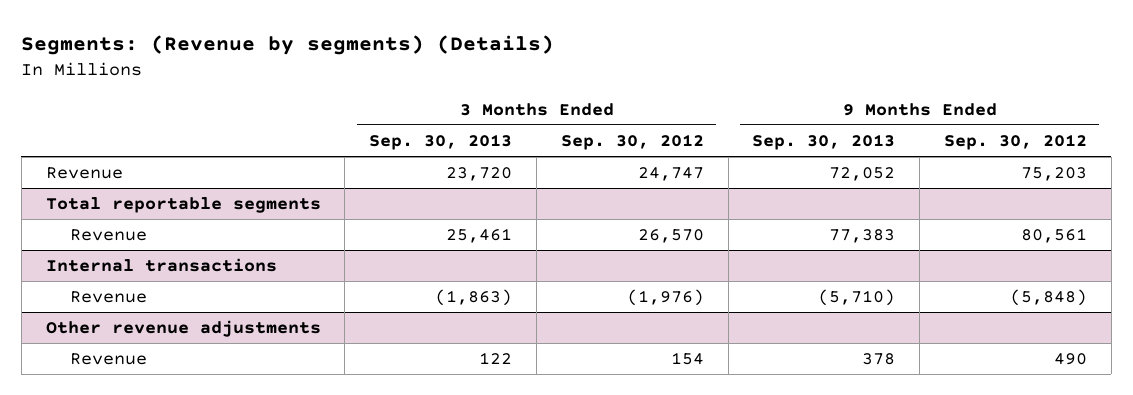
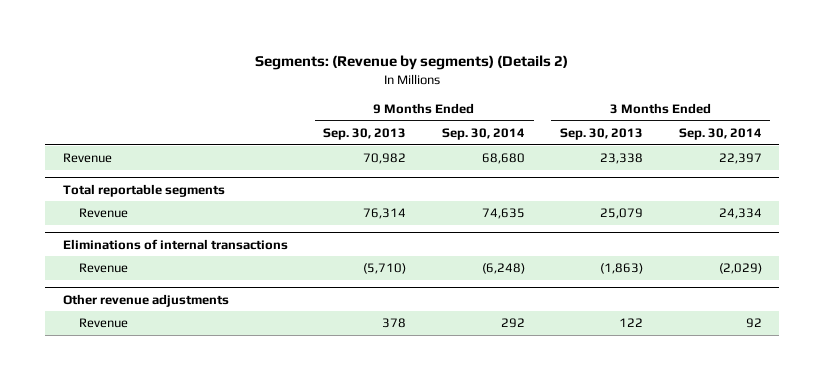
- Segments: (Revenue by segments) (Details)
+ Segments: (Revenue by segments) (Details 2)
- | 3 Months Ended Sep. 30, 2013 | 3 Months Ended Sep. 30, 2012 | 9 Months Ended Sep. 30, 2013 | 9 Months Ended Sep. 30, 2012
+ | 9 Months Ended Sep. 30, 2013 | 9 Months Ended Sep. 30, 2014 | 3 Months Ended Sep. 30, 2013 | 3 Months Ended Sep. 30, 2014
- Revenue | 23,720 | 24,747 | 72,052 | 75,203
+ Revenue | 70,982 | 68,680 | 23,338 | 22,397
@ Total reportable segments
- Revenue | 25,461 | 26,570 | 77,383 | 80,561
- Internal transactions
@ Total reportable segments
+ Revenue | 76,314 | 74,635 | 25,079 | 24,334
+ Eliminations of internal transactions

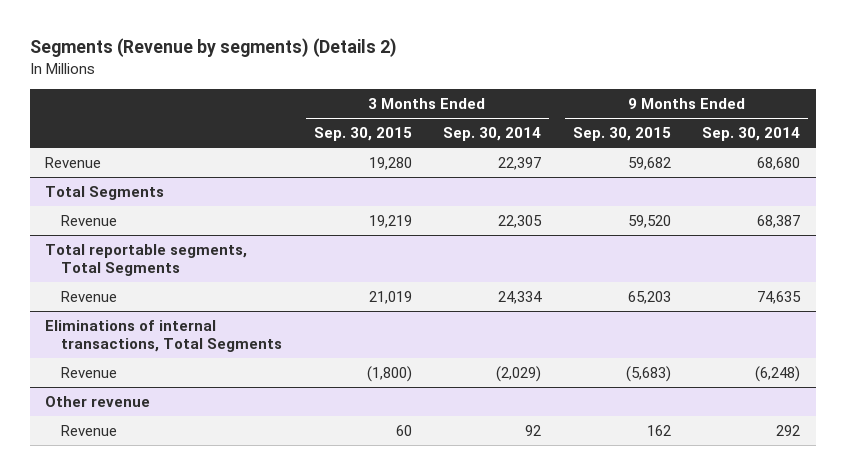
- Segments: (Revenue by segments) (Details 2)
+ Segments (Revenue by segments) (Details 2)
- | 9 Months Ended Sep. 30, 2013 | 9 Months Ended Sep. 30, 2014 | 3 Months Ended Sep. 30, 2013 | 3 Months Ended Sep. 30, 2014
+ | 3 Months Ended Sep. 30, 2015 | 3 Months Ended Sep. 30, 2014 | 9 Months Ended Sep. 30, 2015 | 9 Months Ended Sep. 30, 2014
- Total reportable segments
+ Total Segments
+ Revenue | 19,219 | 22,305 | 59,520 | 68,387
+ Total reportable segments, Total Segments
- Eliminations of internal transactions
+ Eliminations of internal transactions, Total Segments
- Other revenue adjustments
+ Other revenue

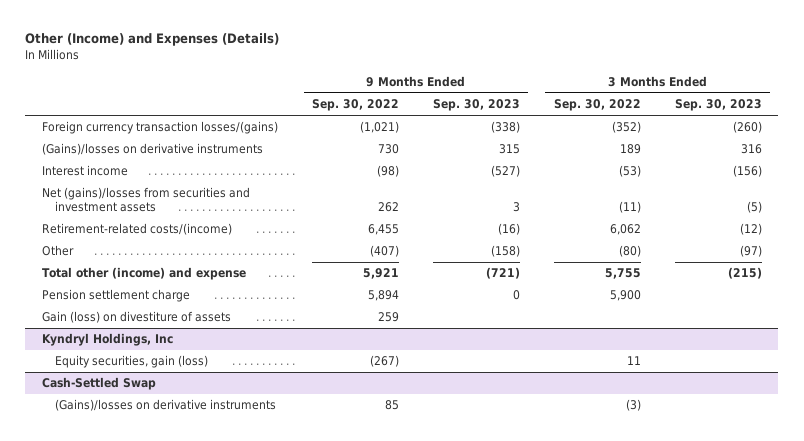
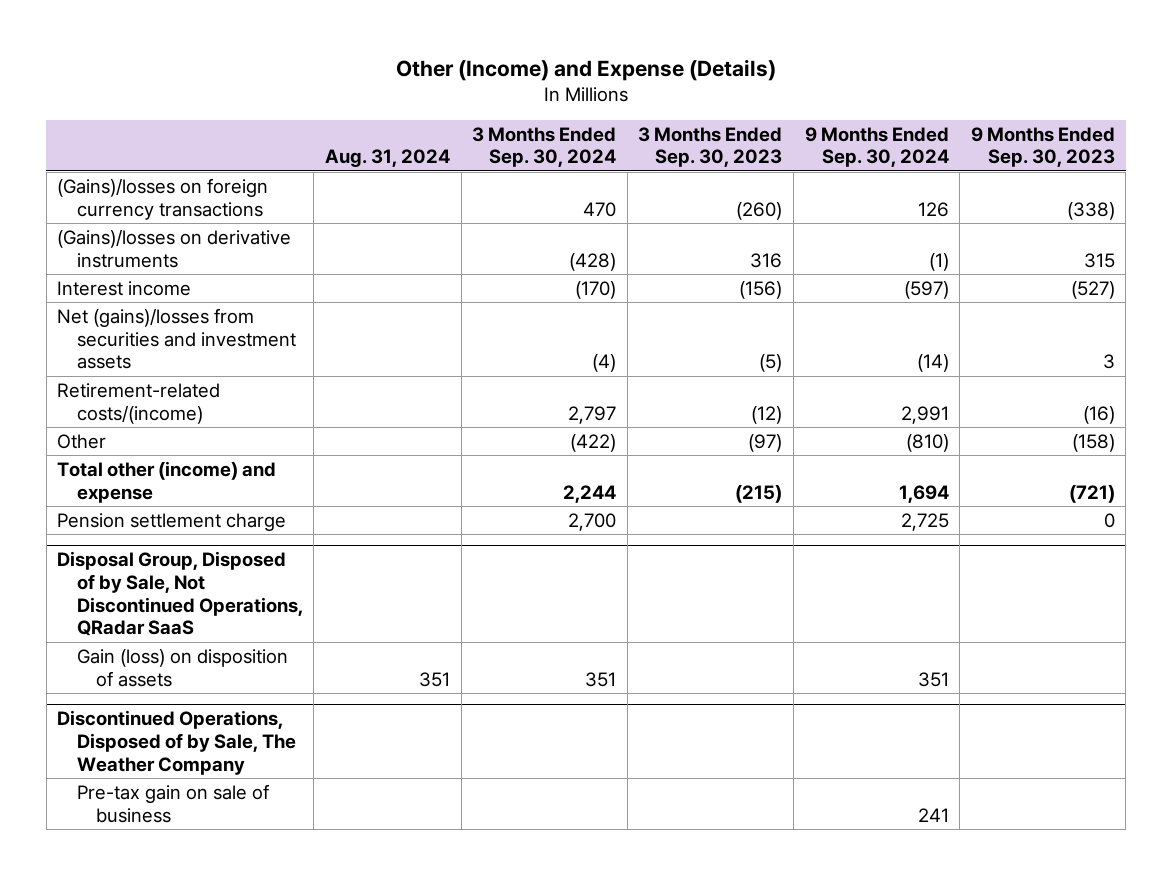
- Other (Income) and Expenses (Details)
+ Other (Income) and Expense (Details)
- | 9 Months Ended Sep. 30, 2022 | 9 Months Ended Sep. 30, 2023 | 3 Months Ended Sep. 30, 2022 | 3 Months Ended Sep. 30, 2023
+ | Aug. 31, 2024 | 3 Months Ended Sep. 30, 2024 | 3 Months Ended Sep. 30, 2023 | 9 Months Ended Sep. 30, 2024 | 9 Months Ended Sep. 30, 2023
- Foreign currency transaction losses/(gains) | (1,021) | (338) | (352) | (260)
+ (Gains)/losses on foreign currency transactions | | 470 | (260) | 126 | (338)
- Gain (loss) on divestiture of assets | 259 | | |
- Kyndryl Holdings, Inc
- Equity securities, gain (loss) | (267) | | 11 |
- Cash-Settled Swap
- (Gains)/losses on derivative instruments | 85 | | (3) |
+ Disposal Group, Disposed of by Sale, Not Discontinued Operations, QRadar SaaS
+ Gain (loss) on disposition of assets | 351 | 351 | | 351 |
+ Discontinued Operations, Disposed of by Sale, The Weather Company
+ Pre-tax gain on sale of business | | | | 241 |

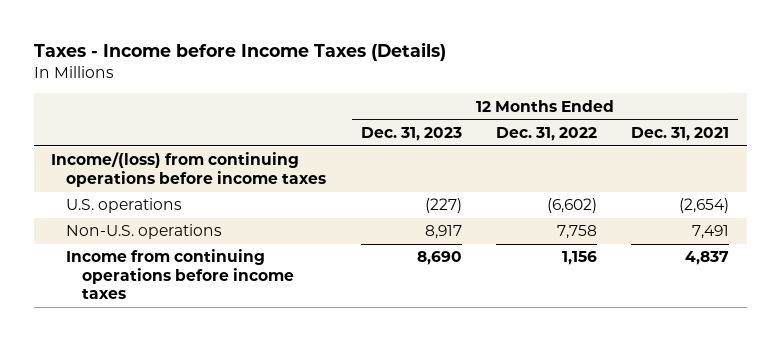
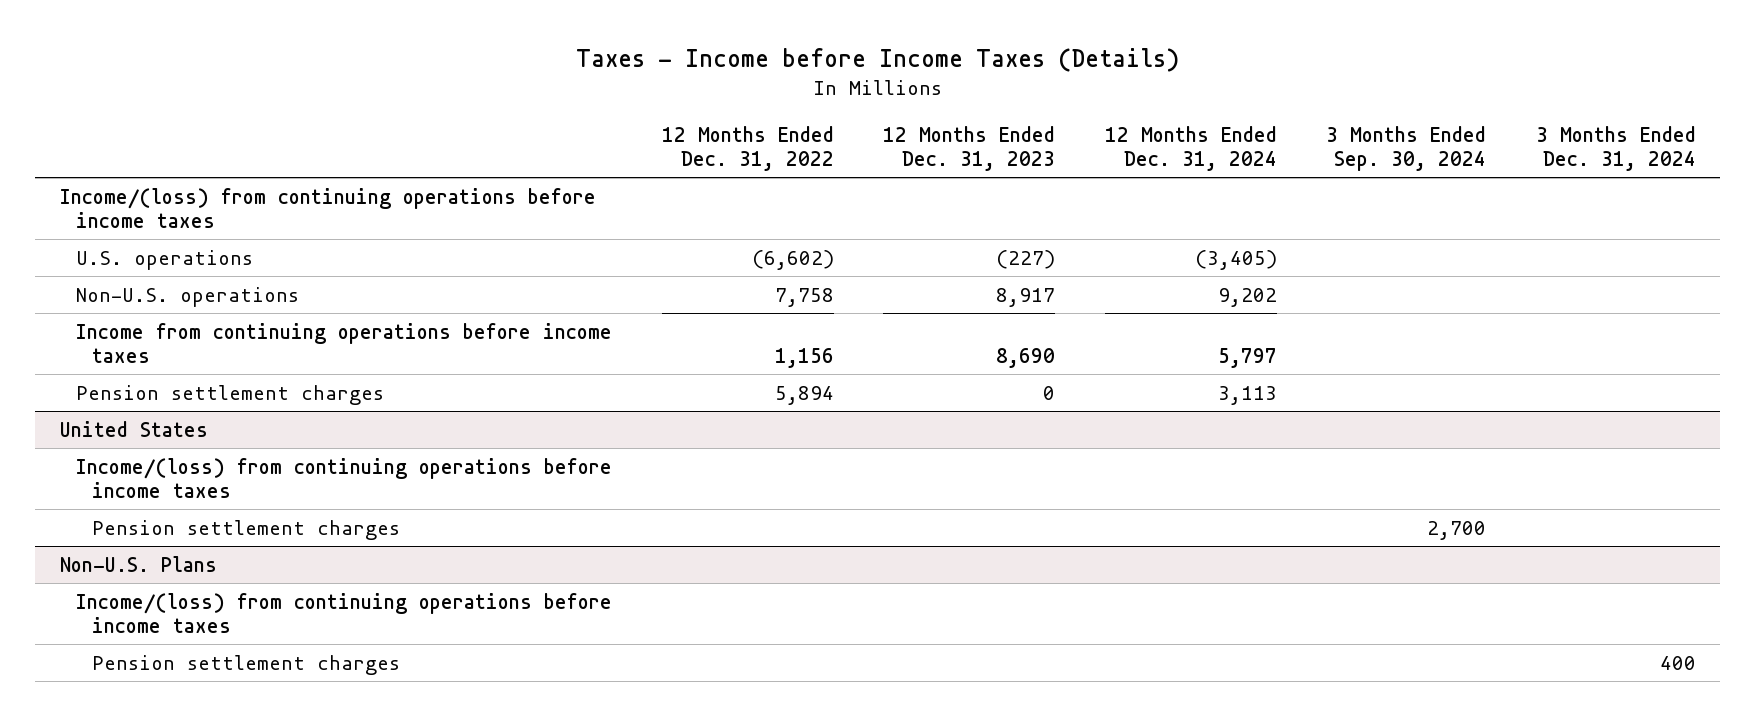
- | 12 Months Ended Dec. 31, 2023 | 12 Months Ended Dec. 31, 2022 | 12 Months Ended Dec. 31, 2021
+ | 12 Months Ended Dec. 31, 2022 | 12 Months Ended Dec. 31, 2023 | 12 Months Ended Dec. 31, 2024 | 3 Months Ended Sep. 30, 2024 | 3 Months Ended Dec. 31, 2024
+ Pension settlement charges | 5,894 | 0 | 3,113 | |
+ United States
+ Income/(loss) from continuing operations before income taxes
+ Pension settlement charges | | | | 2,700 |
+ Non-U.S. Plans
+ Income/(loss) from continuing operations before income taxes
+ Pension settlement charges | | | | | 400

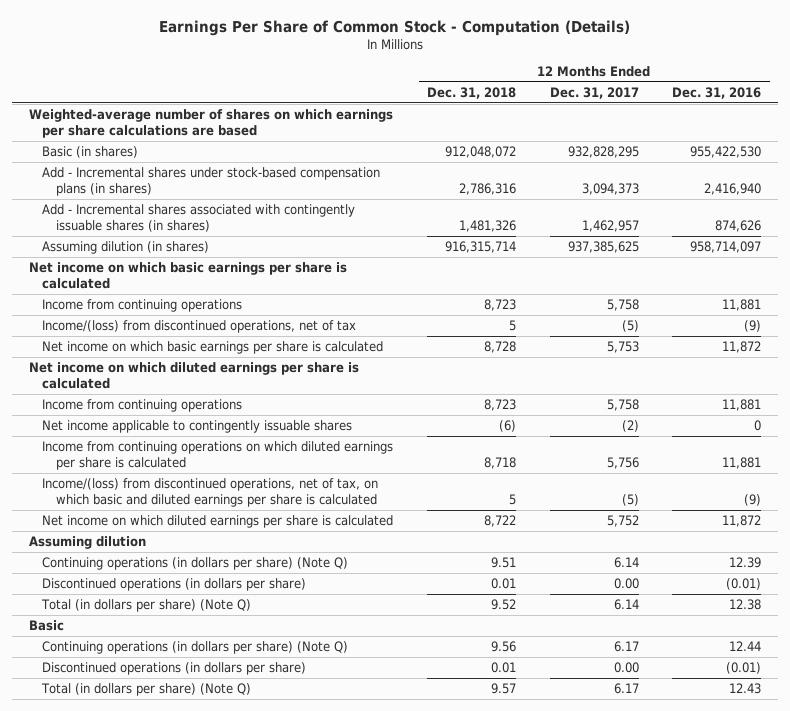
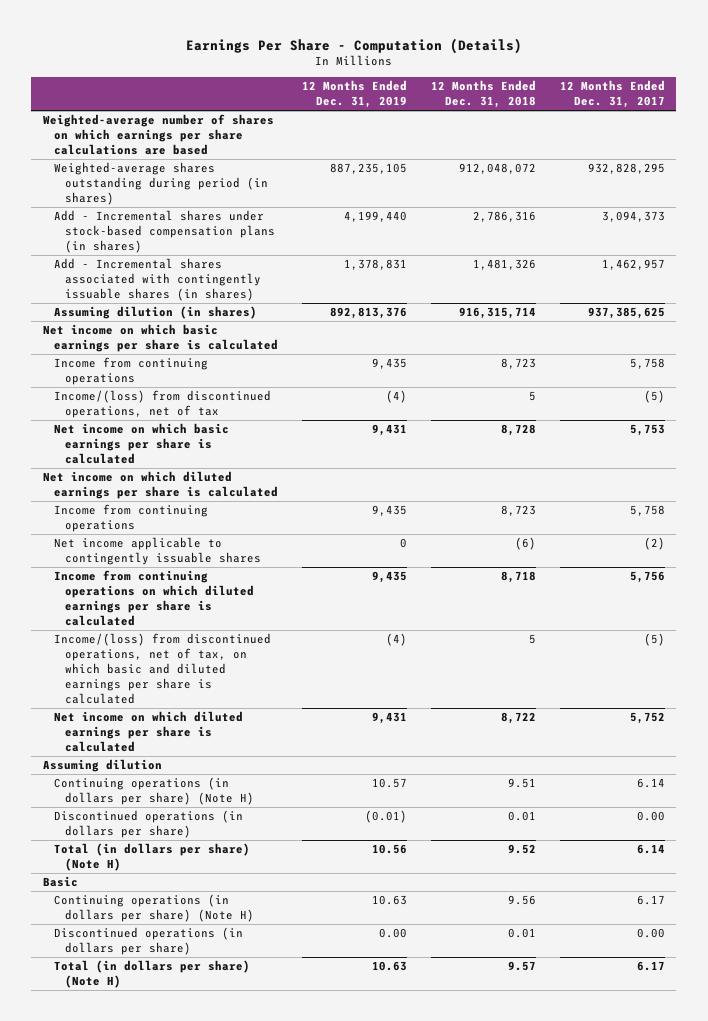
- Earnings Per Share of Common Stock - Computation (Details)
+ Earnings Per Share - Computation (Details)
- | 12 Months Ended Dec. 31, 2018 | 12 Months Ended Dec. 31, 2017 | 12 Months Ended Dec. 31, 2016
+ | 12 Months Ended Dec. 31, 2019 | 12 Months Ended Dec. 31, 2018 | 12 Months Ended Dec. 31, 2017
- Basic (in shares) | 912,048,072 | 932,828,295 | 955,422,530
+ Weighted-average shares outstanding during period (in shares) | 887,235,105 | 912,048,072 | 932,828,295
- Continuing operations (in dollars per share) (Note Q) | 9.51 | 6.14 | 12.39
+ Continuing operations (in dollars per share) (Note H) | 10.57 | 9.51 | 6.14
- Total (in dollars per share) (Note Q) | 9.52 | 6.14 | 12.38
+ Total (in dollars per share) (Note H) | 10.56 | 9.52 | 6.14
- Continuing operations (in dollars per share) (Note Q) | 9.56 | 6.17 | 12.44
+ Continuing operations (in dollars per share) (Note H) | 10.63 | 9.56 | 6.17
- Total (in dollars per share) (Note Q) | 9.57 | 6.17 | 12.43
+ Total (in dollars per share) (Note H) | 10.63 | 9.57 | 6.17

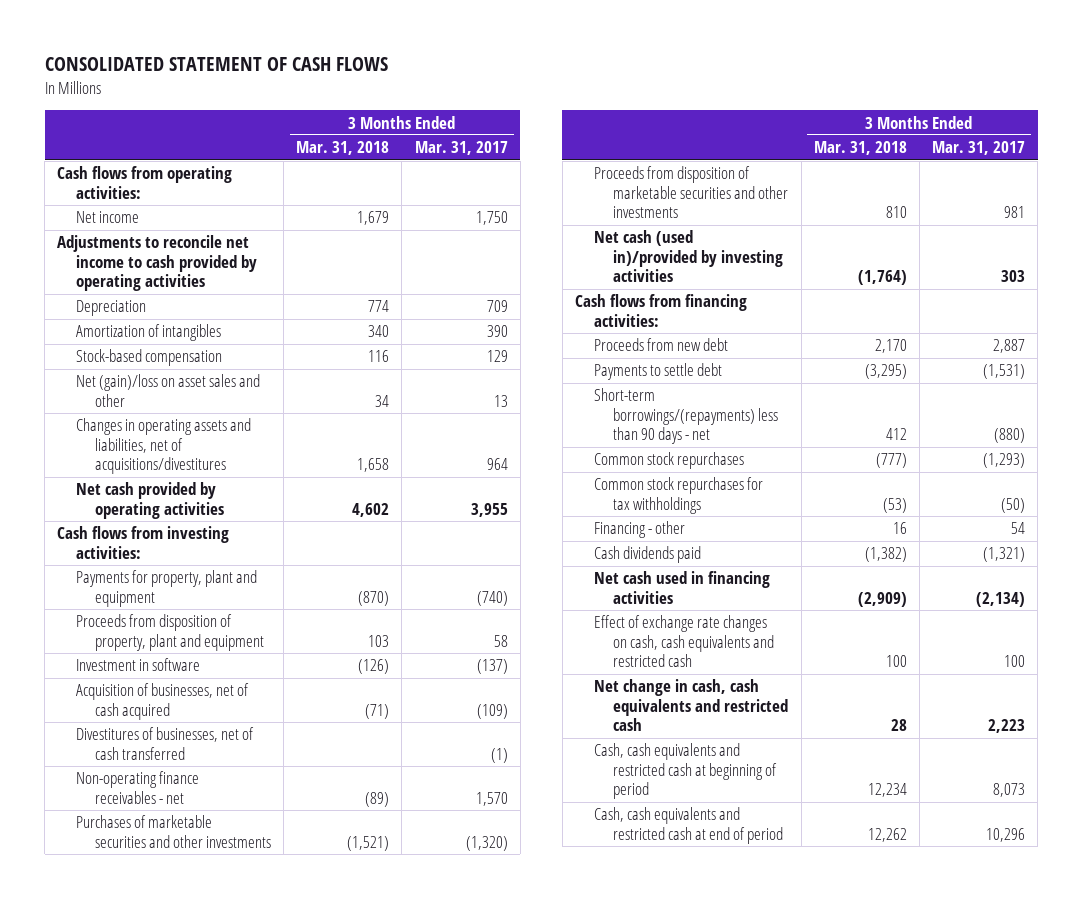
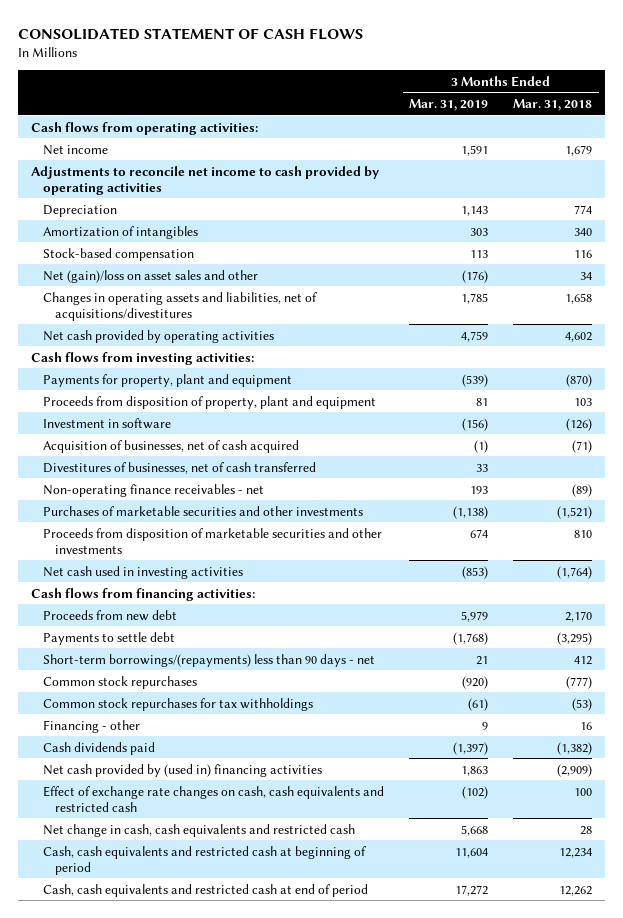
- | 3 Months Ended Mar. 31, 2018 | 3 Months Ended Mar. 31, 2017
+ | 3 Months Ended Mar. 31, 2019 | 3 Months Ended Mar. 31, 2018
- Net cash (used in)/provided by investing activities | (1,764) | 303
+ Net cash used in investing activities | (853) | (1,764)
- Net cash used in financing activities | (2,909) | (2,134)
+ Net cash provided by (used in) financing activities | 1,863 | (2,909)

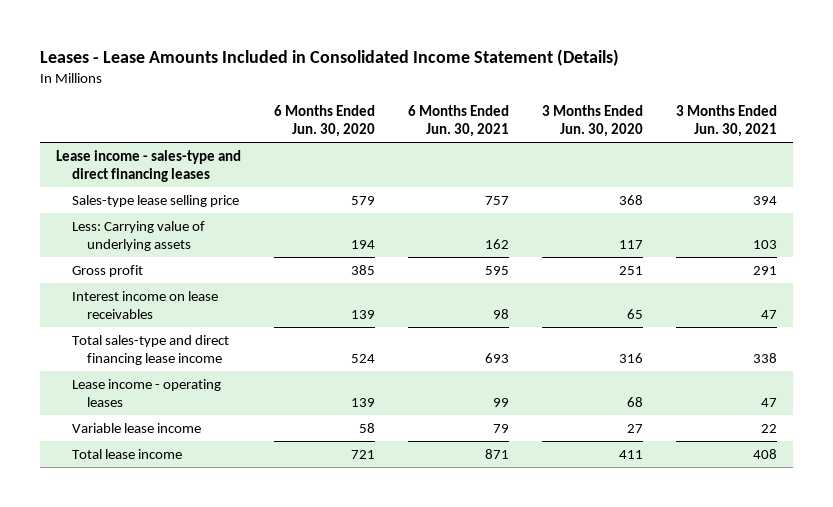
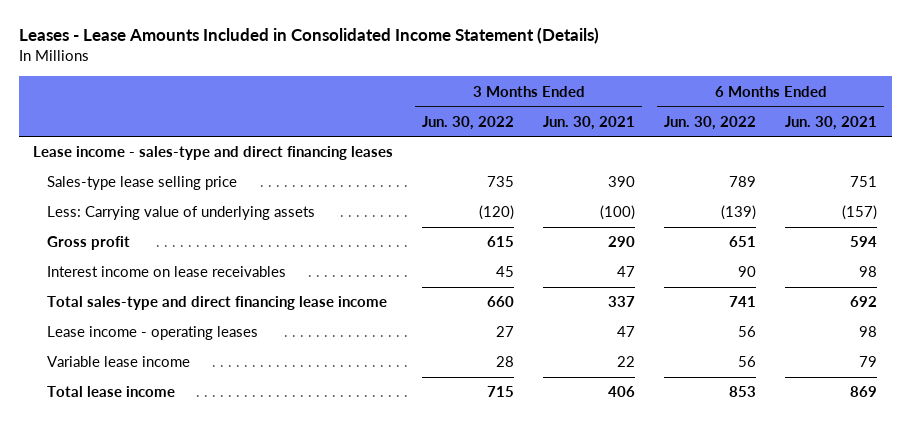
- | 6 Months Ended Jun. 30, 2020 | 6 Months Ended Jun. 30, 2021 | 3 Months Ended Jun. 30, 2020 | 3 Months Ended Jun. 30, 2021
+ | 3 Months Ended Jun. 30, 2022 | 3 Months Ended Jun. 30, 2021 | 6 Months Ended Jun. 30, 2022 | 6 Months Ended Jun. 30, 2021
- Sales-type lease selling price | 579 | 757 | 368 | 394
- Less: Carrying value of underlying assets | 194 | 162 | 117 | 103
- Gross profit | 385 | 595 | 251 | 291
+ Sales-type lease selling price | 735 | 390 | 789 | 751
+ Less: Carrying value of underlying assets | (120) | (100) | (139) | (157)
+ Gross profit | 615 | 290 | 651 | 594
- Total sales-type and direct financing lease income | 524 | 693 | 316 | 338
- Lease income - operating leases | 139 | 99 | 68 | 47
+ Total sales-type and direct financing lease income | 660 | 337 | 741 | 692
+ Lease income - operating leases | 27 | 47 | 56 | 98
- Total lease income | 721 | 871 | 411 | 408
+ Total lease income | 715 | 406 | 853 | 869

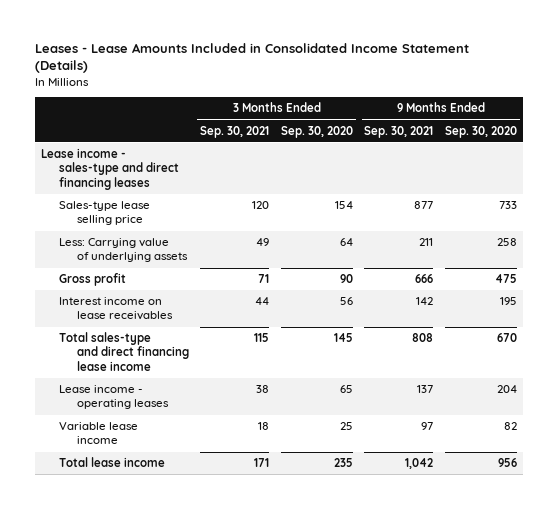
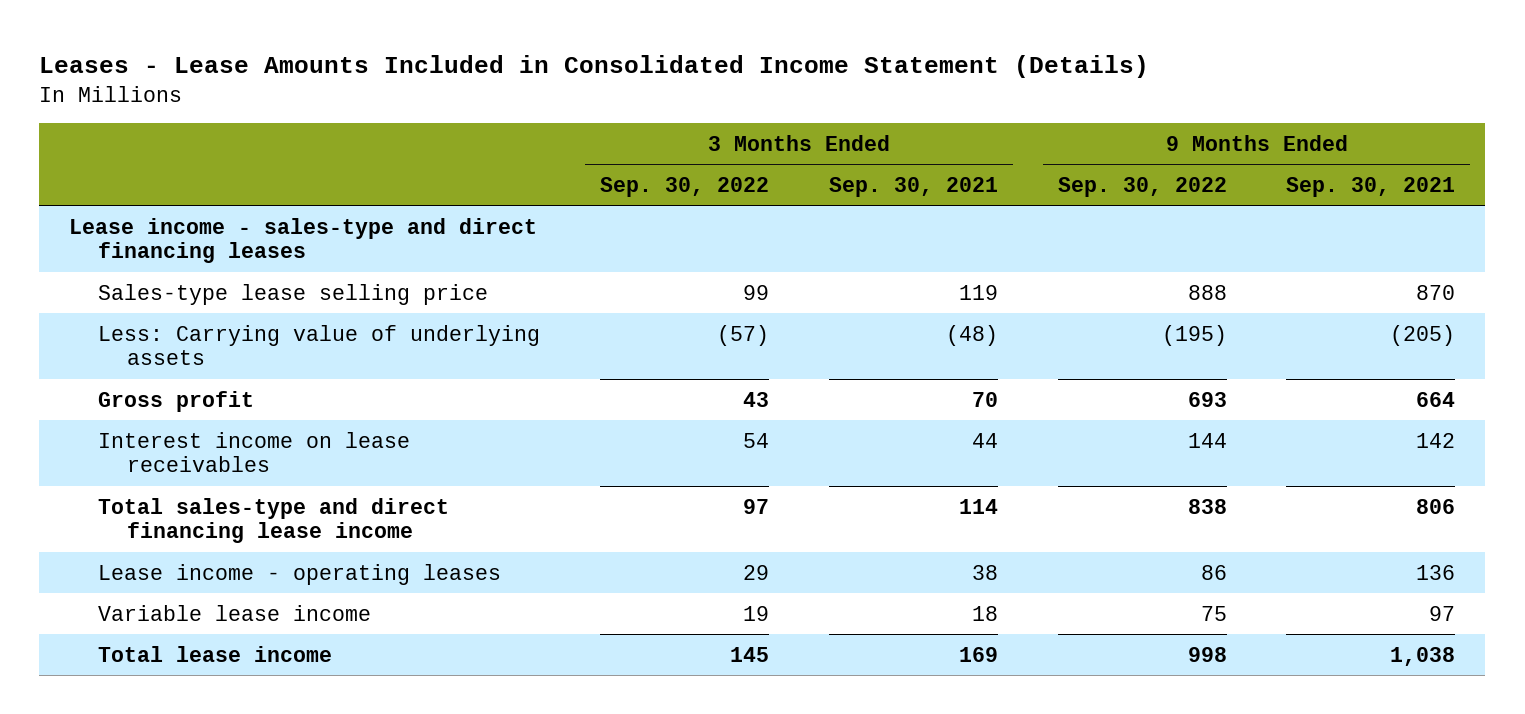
- | 3 Months Ended Sep. 30, 2021 | 3 Months Ended Sep. 30, 2020 | 9 Months Ended Sep. 30, 2021 | 9 Months Ended Sep. 30, 2020
+ | 3 Months Ended Sep. 30, 2022 | 3 Months Ended Sep. 30, 2021 | 9 Months Ended Sep. 30, 2022 | 9 Months Ended Sep. 30, 2021
- Sales-type lease selling price | 120 | 154 | 877 | 733
- Less: Carrying value of underlying assets | 49 | 64 | 211 | 258
- Gross profit | 71 | 90 | 666 | 475
+ Sales-type lease selling price | 99 | 119 | 888 | 870
+ Less: Carrying value of underlying assets | (57) | (48) | (195) | (205)
+ Gross profit | 43 | 70 | 693 | 664
- Total sales-type and direct financing lease income | 115 | 145 | 808 | 670
- Lease income - operating leases | 38 | 65 | 137 | 204
+ Total sales-type and direct financing lease income | 97 | 114 | 838 | 806
+ Lease income - operating leases | 29 | 38 | 86 | 136
- Total lease income | 171 | 235 | 1,042 | 956
+ Total lease income | 145 | 169 | 998 | 1,038

